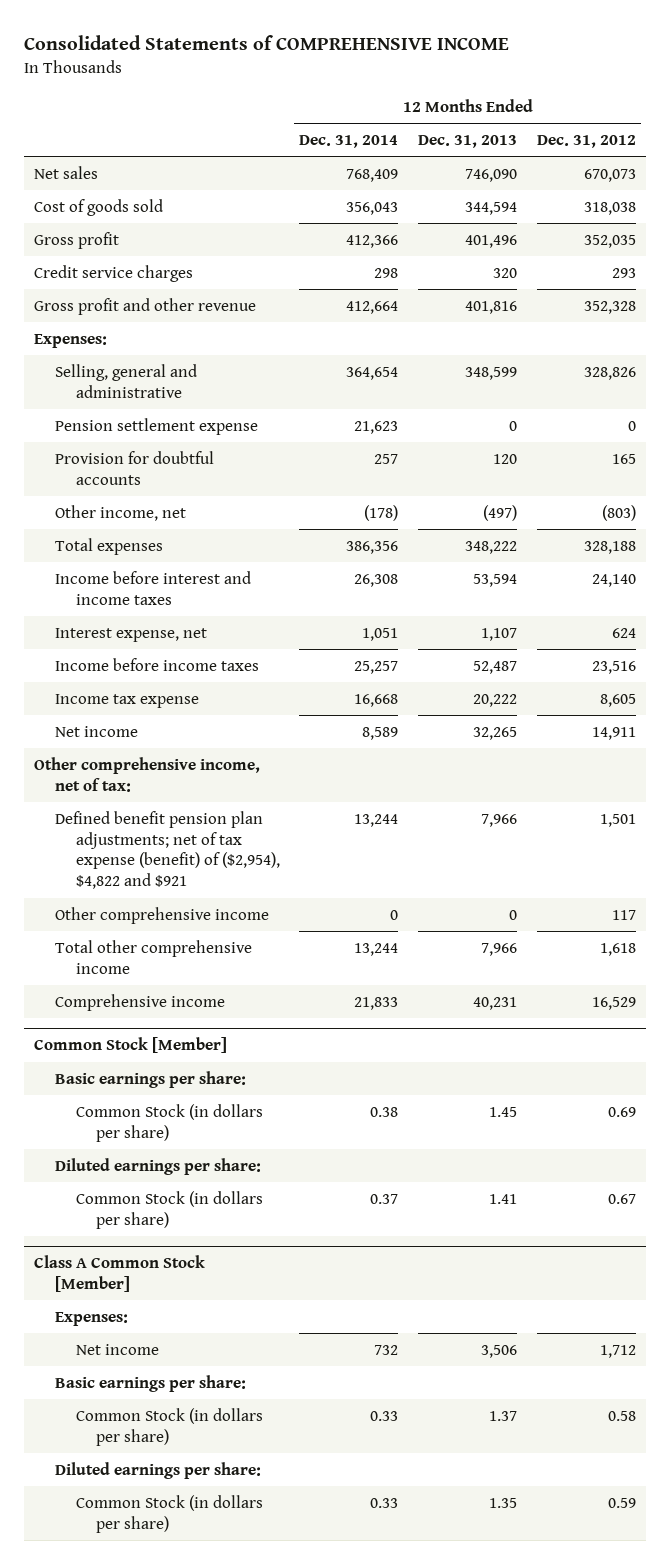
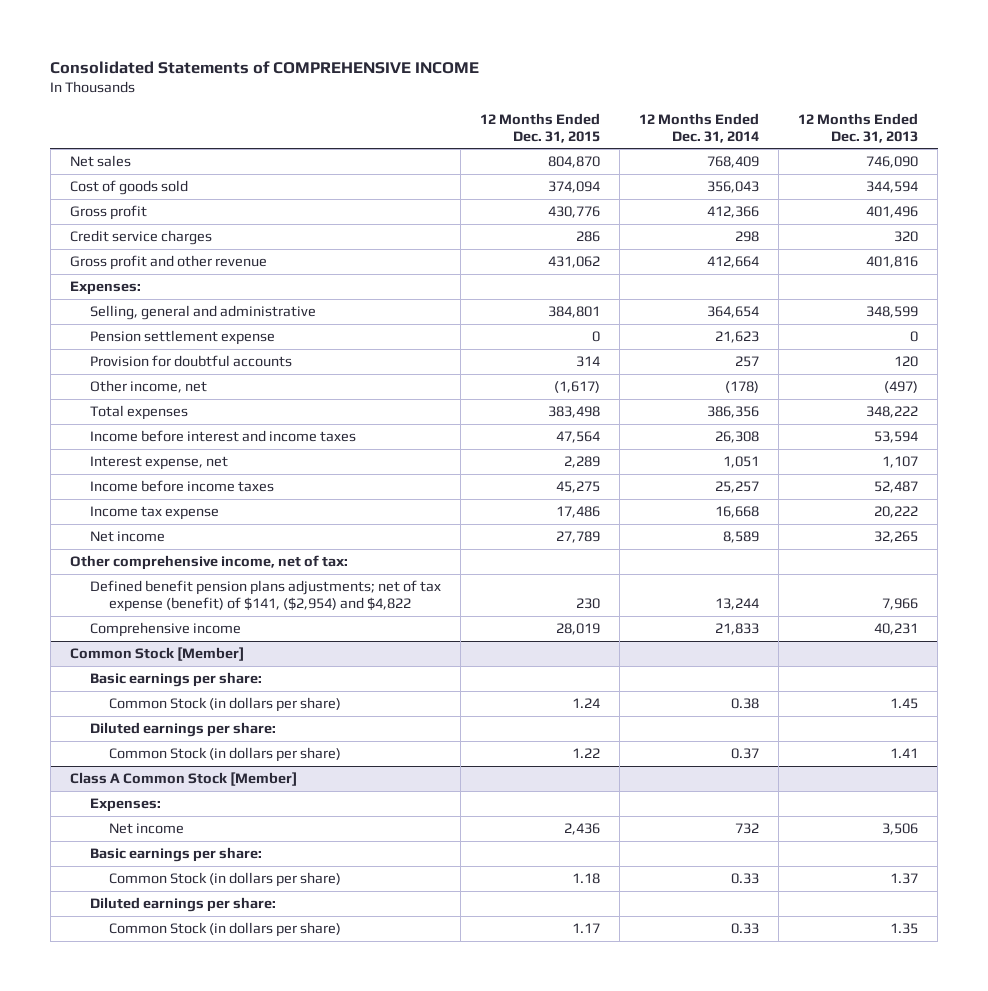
- | 12 Months Ended Dec. 31, 2014 | 12 Months Ended Dec. 31, 2013 | 12 Months Ended Dec. 31, 2012
+ | 12 Months Ended Dec. 31, 2015 | 12 Months Ended Dec. 31, 2014 | 12 Months Ended Dec. 31, 2013
- Defined benefit pension plan adjustments; net of tax expense (benefit) of ($2,954), $4,822 and $921 | 13,244 | 7,966 | 1,501
- Other comprehensive income | 0 | 0 | 117
- Total other comprehensive income | 13,244 | 7,966 | 1,618
+ Defined benefit pension plans adjustments; net of tax expense (benefit) of $141, ($2,954) and $4,822 | 230 | 13,244 | 7,966

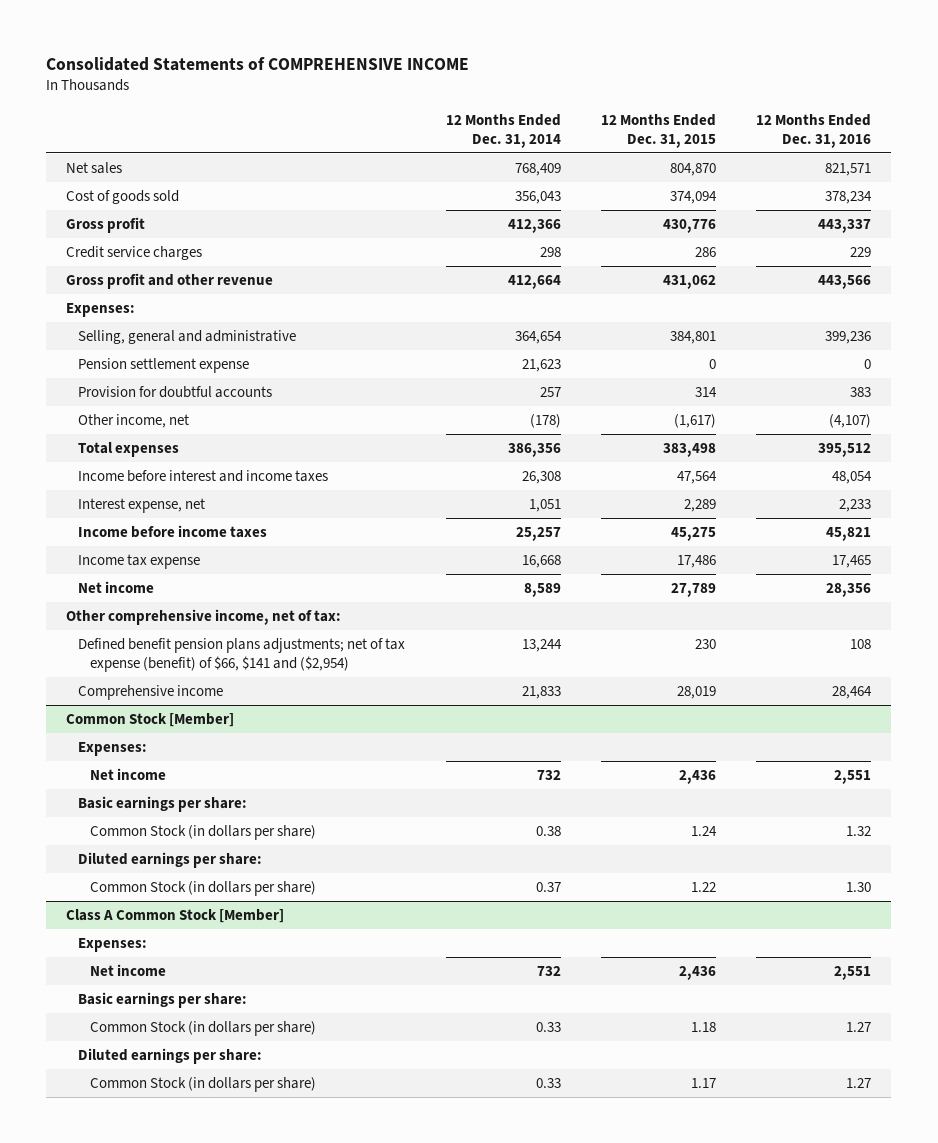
- | 12 Months Ended Dec. 31, 2015 | 12 Months Ended Dec. 31, 2014 | 12 Months Ended Dec. 31, 2013
+ | 12 Months Ended Dec. 31, 2014 | 12 Months Ended Dec. 31, 2015 | 12 Months Ended Dec. 31, 2016
- Defined benefit pension plans adjustments; net of tax expense (benefit) of $141, ($2,954) and $4,822 | 230 | 13,244 | 7,966
+ Defined benefit pension plans adjustments; net of tax expense (benefit) of $66, $141 and ($2,954) | 13,244 | 230 | 108
@ Common Stock [Member]
+ Expenses:
+ Net income | 732 | 2,436 | 2,551

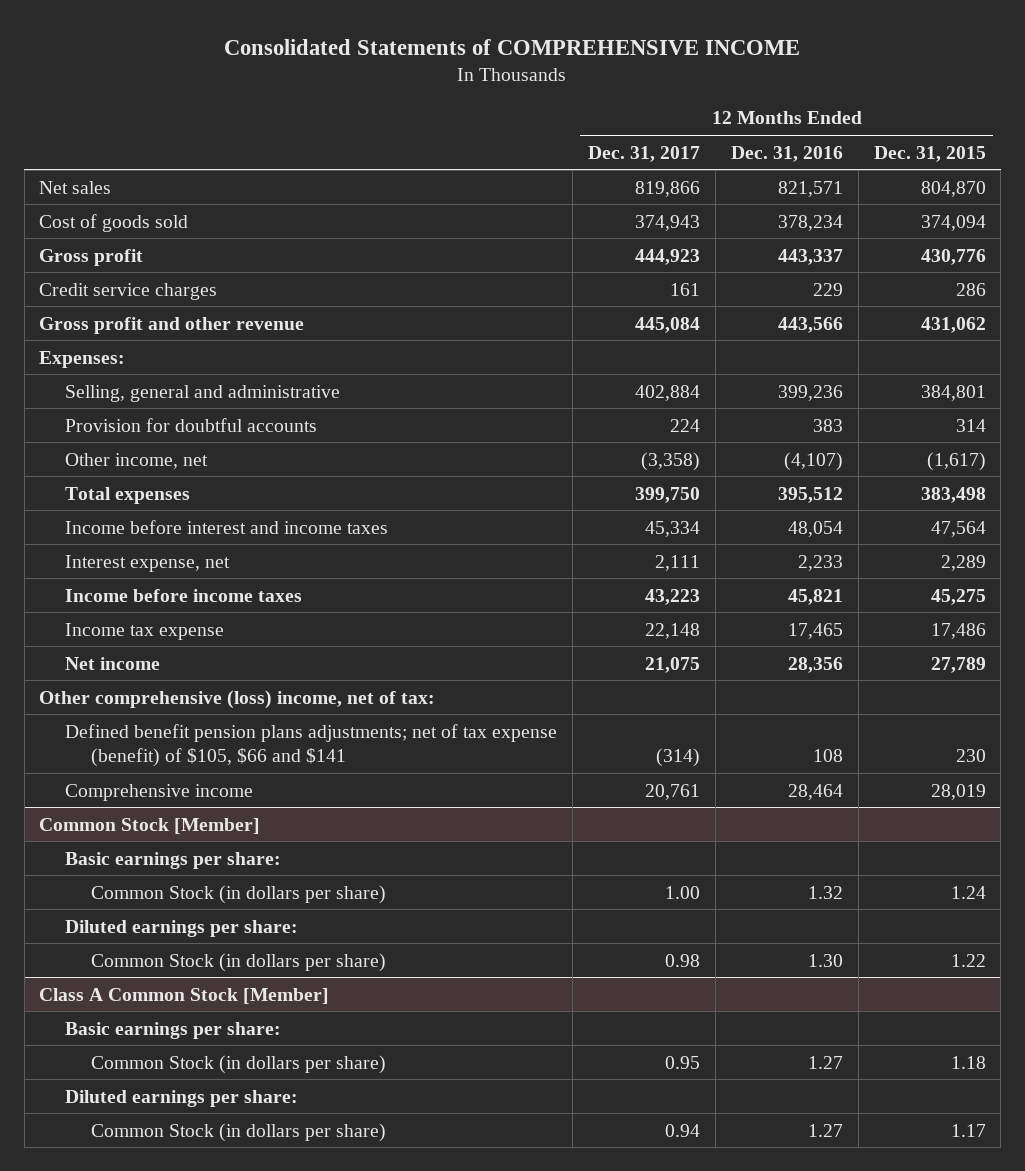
- | 12 Months Ended Dec. 31, 2014 | 12 Months Ended Dec. 31, 2015 | 12 Months Ended Dec. 31, 2016
+ | 12 Months Ended Dec. 31, 2017 | 12 Months Ended Dec. 31, 2016 | 12 Months Ended Dec. 31, 2015
- Pension settlement expense | 21,623 | 0 | 0
- Other comprehensive income, net of tax:
- Defined benefit pension plans adjustments; net of tax expense (benefit) of $66, $141 and ($2,954) | 13,244 | 230 | 108
+ Other comprehensive (loss) income, net of tax:
+ Defined benefit pension plans adjustments; net of tax expense (benefit) of $105, $66 and $141 | (314) | 108 | 230
@ Common Stock [Member]
- Expenses:
- Net income | 732 | 2,436 | 2,551
@ Class A Common Stock [Member]
- Expenses:
- Net income | 732 | 2,436 | 2,551

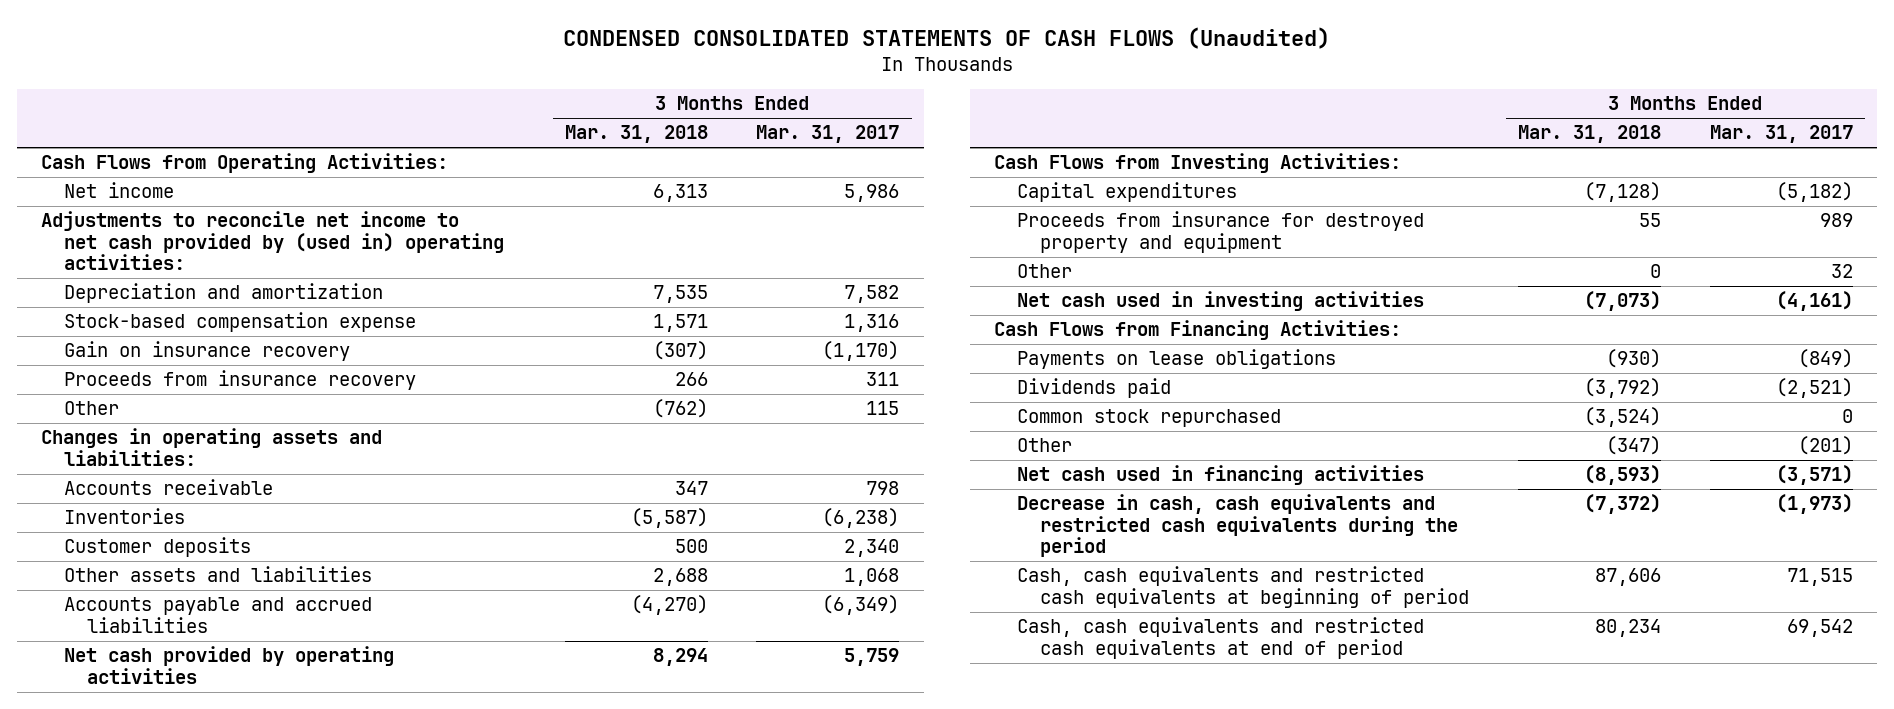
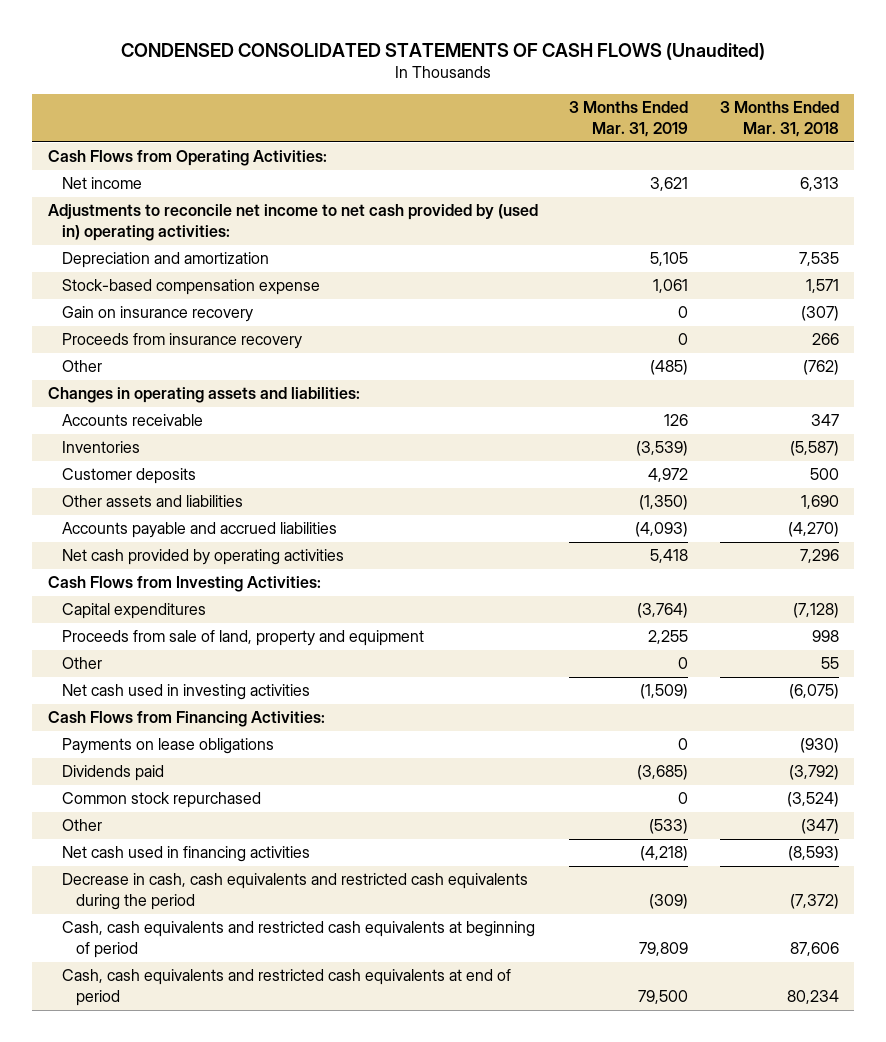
- | 3 Months Ended Mar. 31, 2018 | 3 Months Ended Mar. 31, 2017
+ | 3 Months Ended Mar. 31, 2019 | 3 Months Ended Mar. 31, 2018
- Other assets and liabilities | 2,688 | 1,068
+ Other assets and liabilities | (1,350) | 1,690
- Net cash provided by operating activities | 8,294 | 5,759
+ Net cash provided by operating activities | 5,418 | 7,296
- Proceeds from insurance for destroyed property and equipment | 55 | 989
- Other | 0 | 32
- Net cash used in investing activities | (7,073) | (4,161)
+ Proceeds from sale of land, property and equipment | 2,255 | 998
+ Other | 0 | 55
+ Net cash used in investing activities | (1,509) | (6,075)

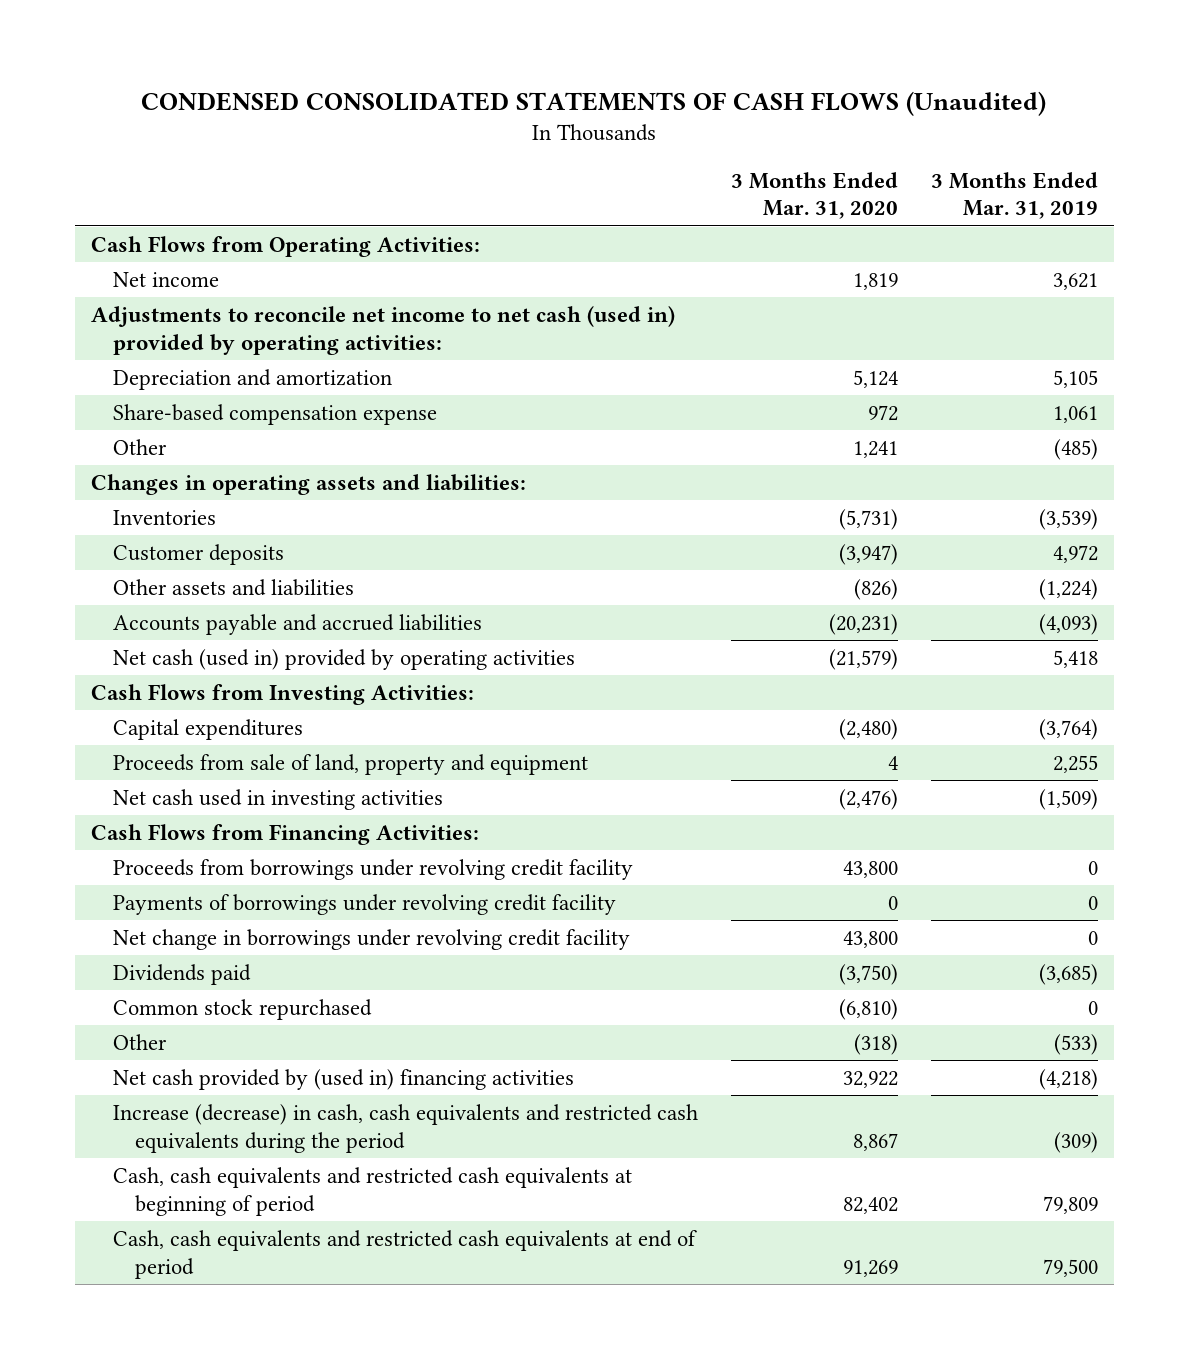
- | 3 Months Ended Mar. 31, 2019 | 3 Months Ended Mar. 31, 2018
+ | 3 Months Ended Mar. 31, 2020 | 3 Months Ended Mar. 31, 2019
- Adjustments to reconcile net income to net cash provided by (used in) operating activities:
+ Adjustments to reconcile net income to net cash (used in) provided by operating activities:
- Stock-based compensation expense | 1,061 | 1,571
- Gain on insurance recovery | 0 | (307)
- Proceeds from insurance recovery | 0 | 266
+ Share-based compensation expense | 972 | 1,061
- Accounts receivable | 126 | 347
- Other assets and liabilities | (1,350) | 1,690
+ Other assets and liabilities | (826) | (1,224)
- Net cash provided by operating activities | 5,418 | 7,296
+ Net cash (used in) provided by operating activities | (21,579) | 5,418
- Other | 0 | 55
- Payments on lease obligations | 0 | (930)
+ Proceeds from borrowings under revolving credit facility | 43,800 | 0
+ Payments of borrowings under revolving credit facility | 0 | 0
+ Net change in borrowings under revolving credit facility | 43,800 | 0
- Net cash used in financing activities | (4,218) | (8,593)
- Decrease in cash, cash equivalents and restricted cash equivalents during the period | (309) | (7,372)
+ Net cash provided by (used in) financing activities | 32,922 | (4,218)
+ Increase (decrease) in cash, cash equivalents and restricted cash equivalents during the period | 8,867 | (309)

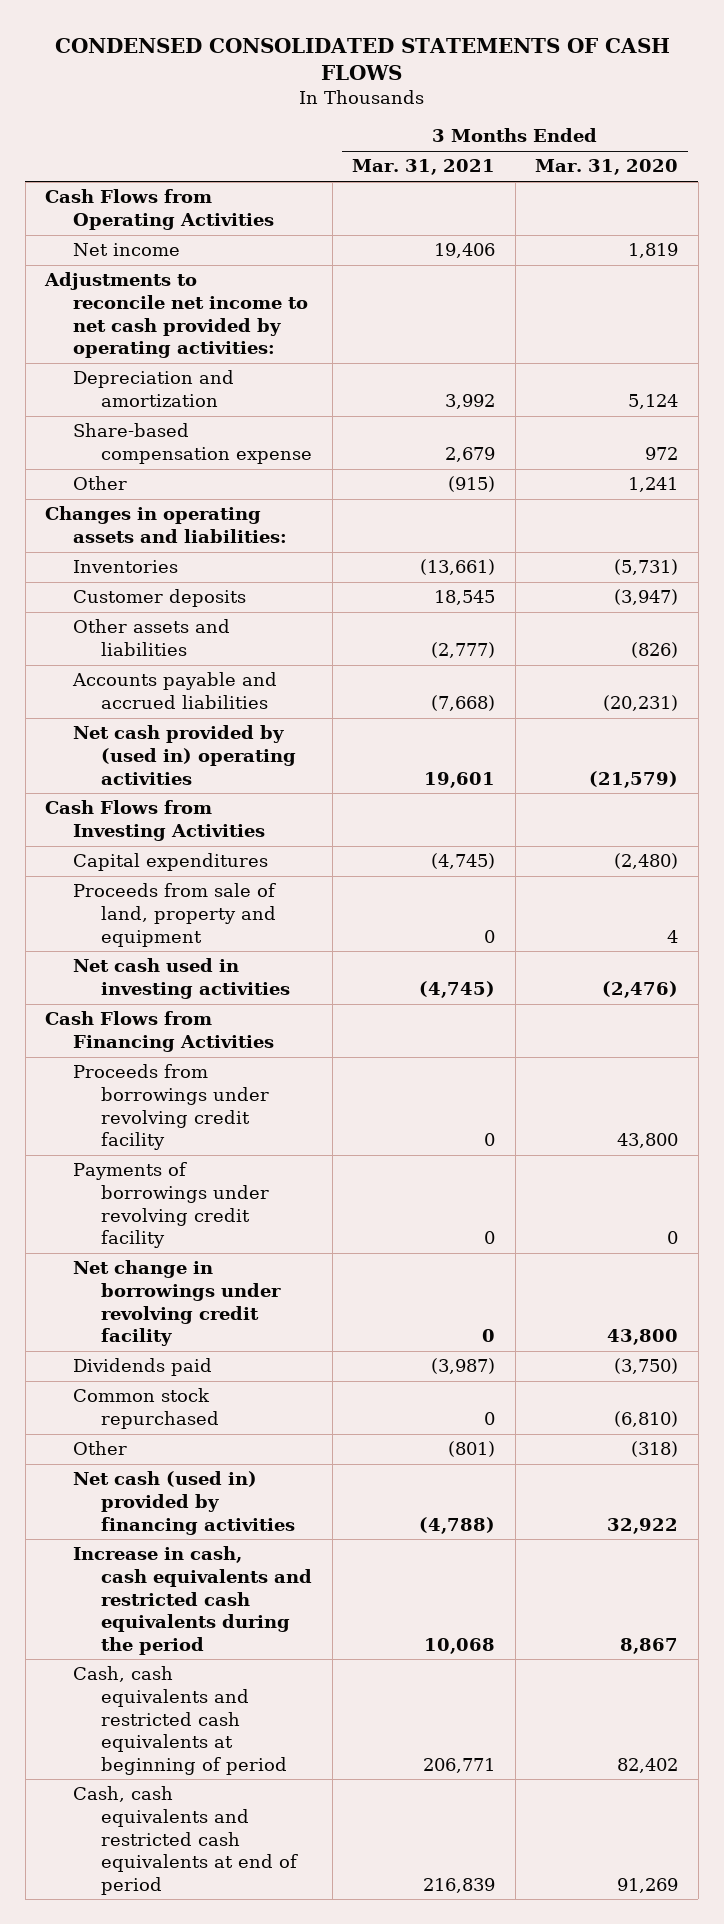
- CONDENSED CONSOLIDATED STATEMENTS OF CASH FLOWS (Unaudited)
+ CONDENSED CONSOLIDATED STATEMENTS OF CASH FLOWS
- | 3 Months Ended Mar. 31, 2020 | 3 Months Ended Mar. 31, 2019
+ | 3 Months Ended Mar. 31, 2021 | 3 Months Ended Mar. 31, 2020
- Cash Flows from Operating Activities:
+ Cash Flows from Operating Activities
- Adjustments to reconcile net income to net cash (used in) provided by operating activities:
+ Adjustments to reconcile net income to net cash provided by operating activities:
- Net cash (used in) provided by operating activities | (21,579) | 5,418
- Cash Flows from Investing Activities:
+ Net cash provided by (used in) operating activities | 19,601 | (21,579)
+ Cash Flows from Investing Activities
- Cash Flows from Financing Activities:
+ Cash Flows from Financing Activities
- Net cash provided by (used in) financing activities | 32,922 | (4,218)
- Increase (decrease) in cash, cash equivalents and restricted cash equivalents during the period | 8,867 | (309)
+ Net cash (used in) provided by financing activities | (4,788) | 32,922
+ Increase in cash, cash equivalents and restricted cash equivalents during the period | 10,068 | 8,867

